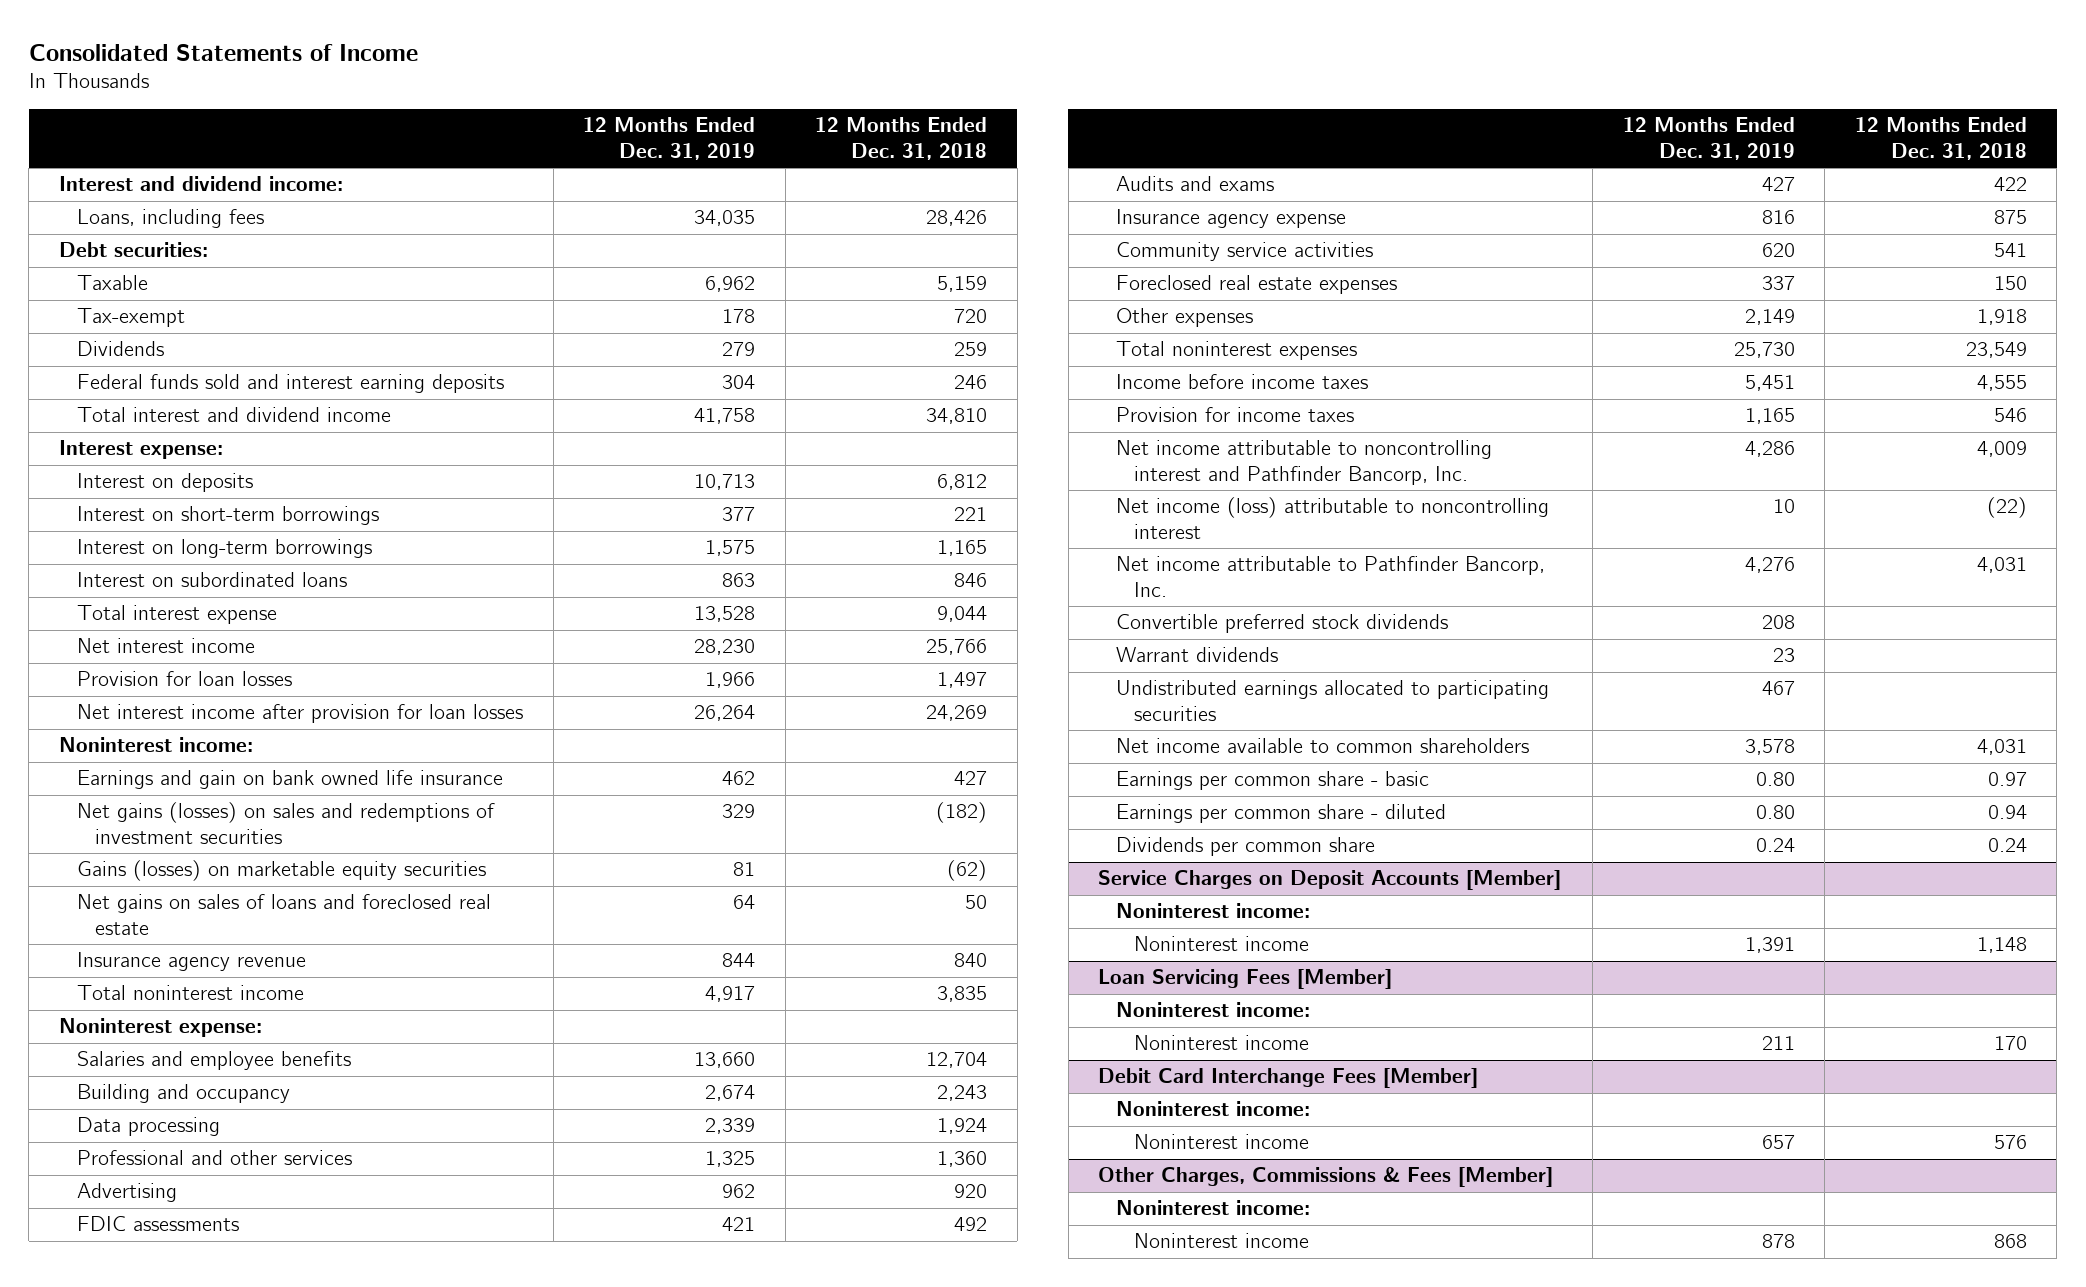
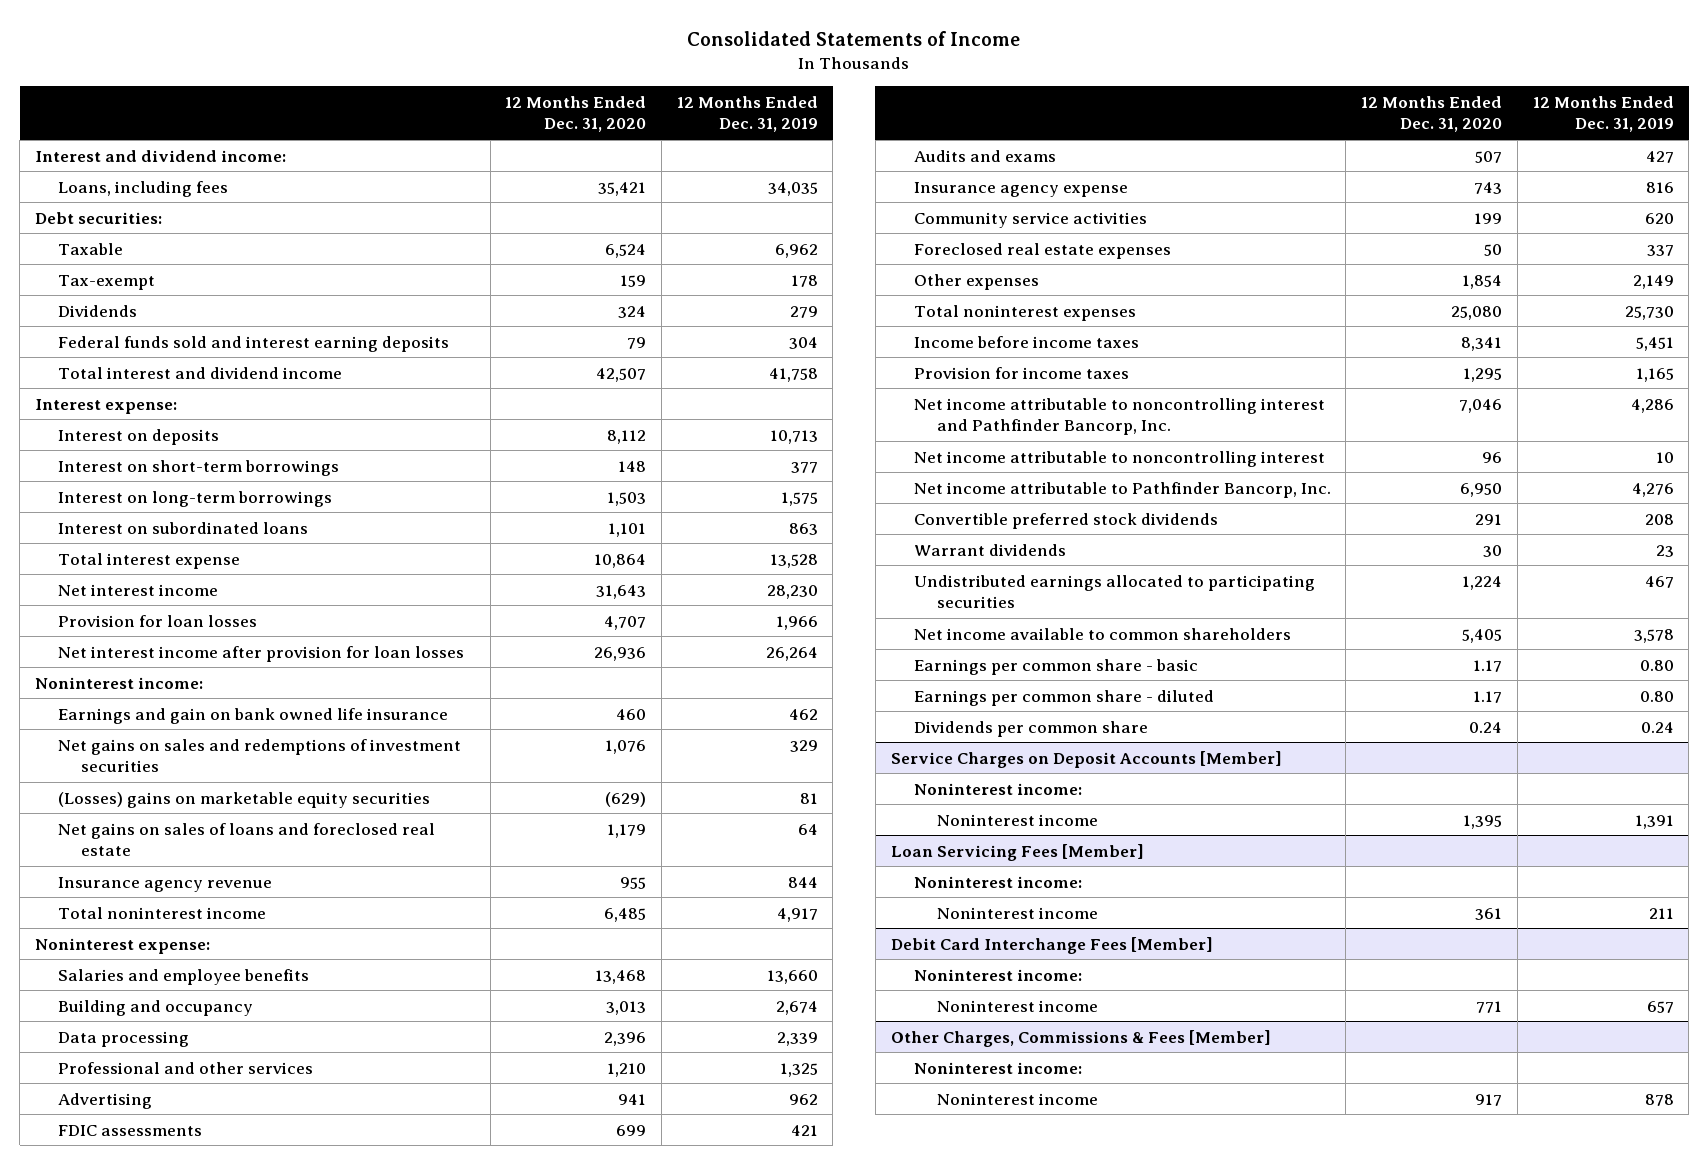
- | 12 Months Ended Dec. 31, 2019 | 12 Months Ended Dec. 31, 2018
+ | 12 Months Ended Dec. 31, 2020 | 12 Months Ended Dec. 31, 2019
- Net gains (losses) on sales and redemptions of investment securities | 329 | (182)
- Gains (losses) on marketable equity securities | 81 | (62)
+ Net gains on sales and redemptions of investment securities | 1,076 | 329
+ (Losses) gains on marketable equity securities | (629) | 81
- Net income (loss) attributable to noncontrolling interest | 10 | (22)
+ Net income attributable to noncontrolling interest | 96 | 10

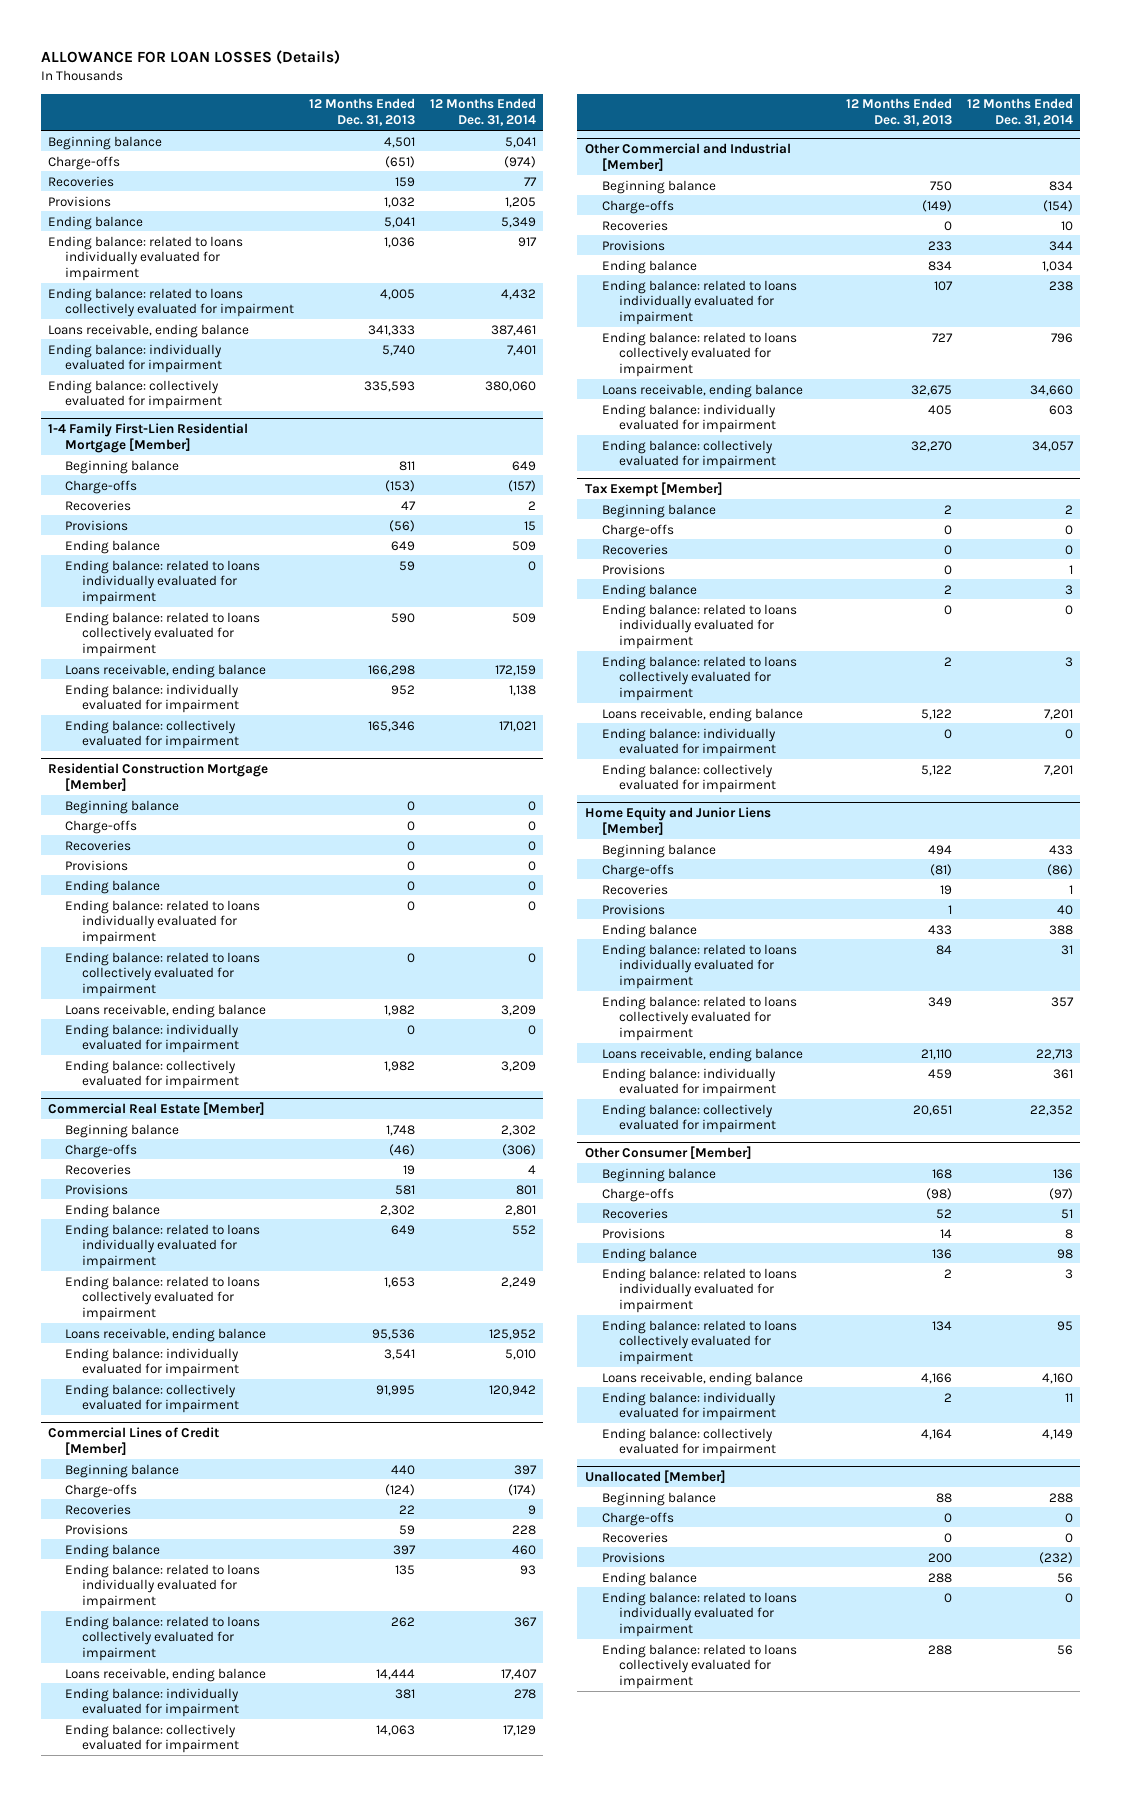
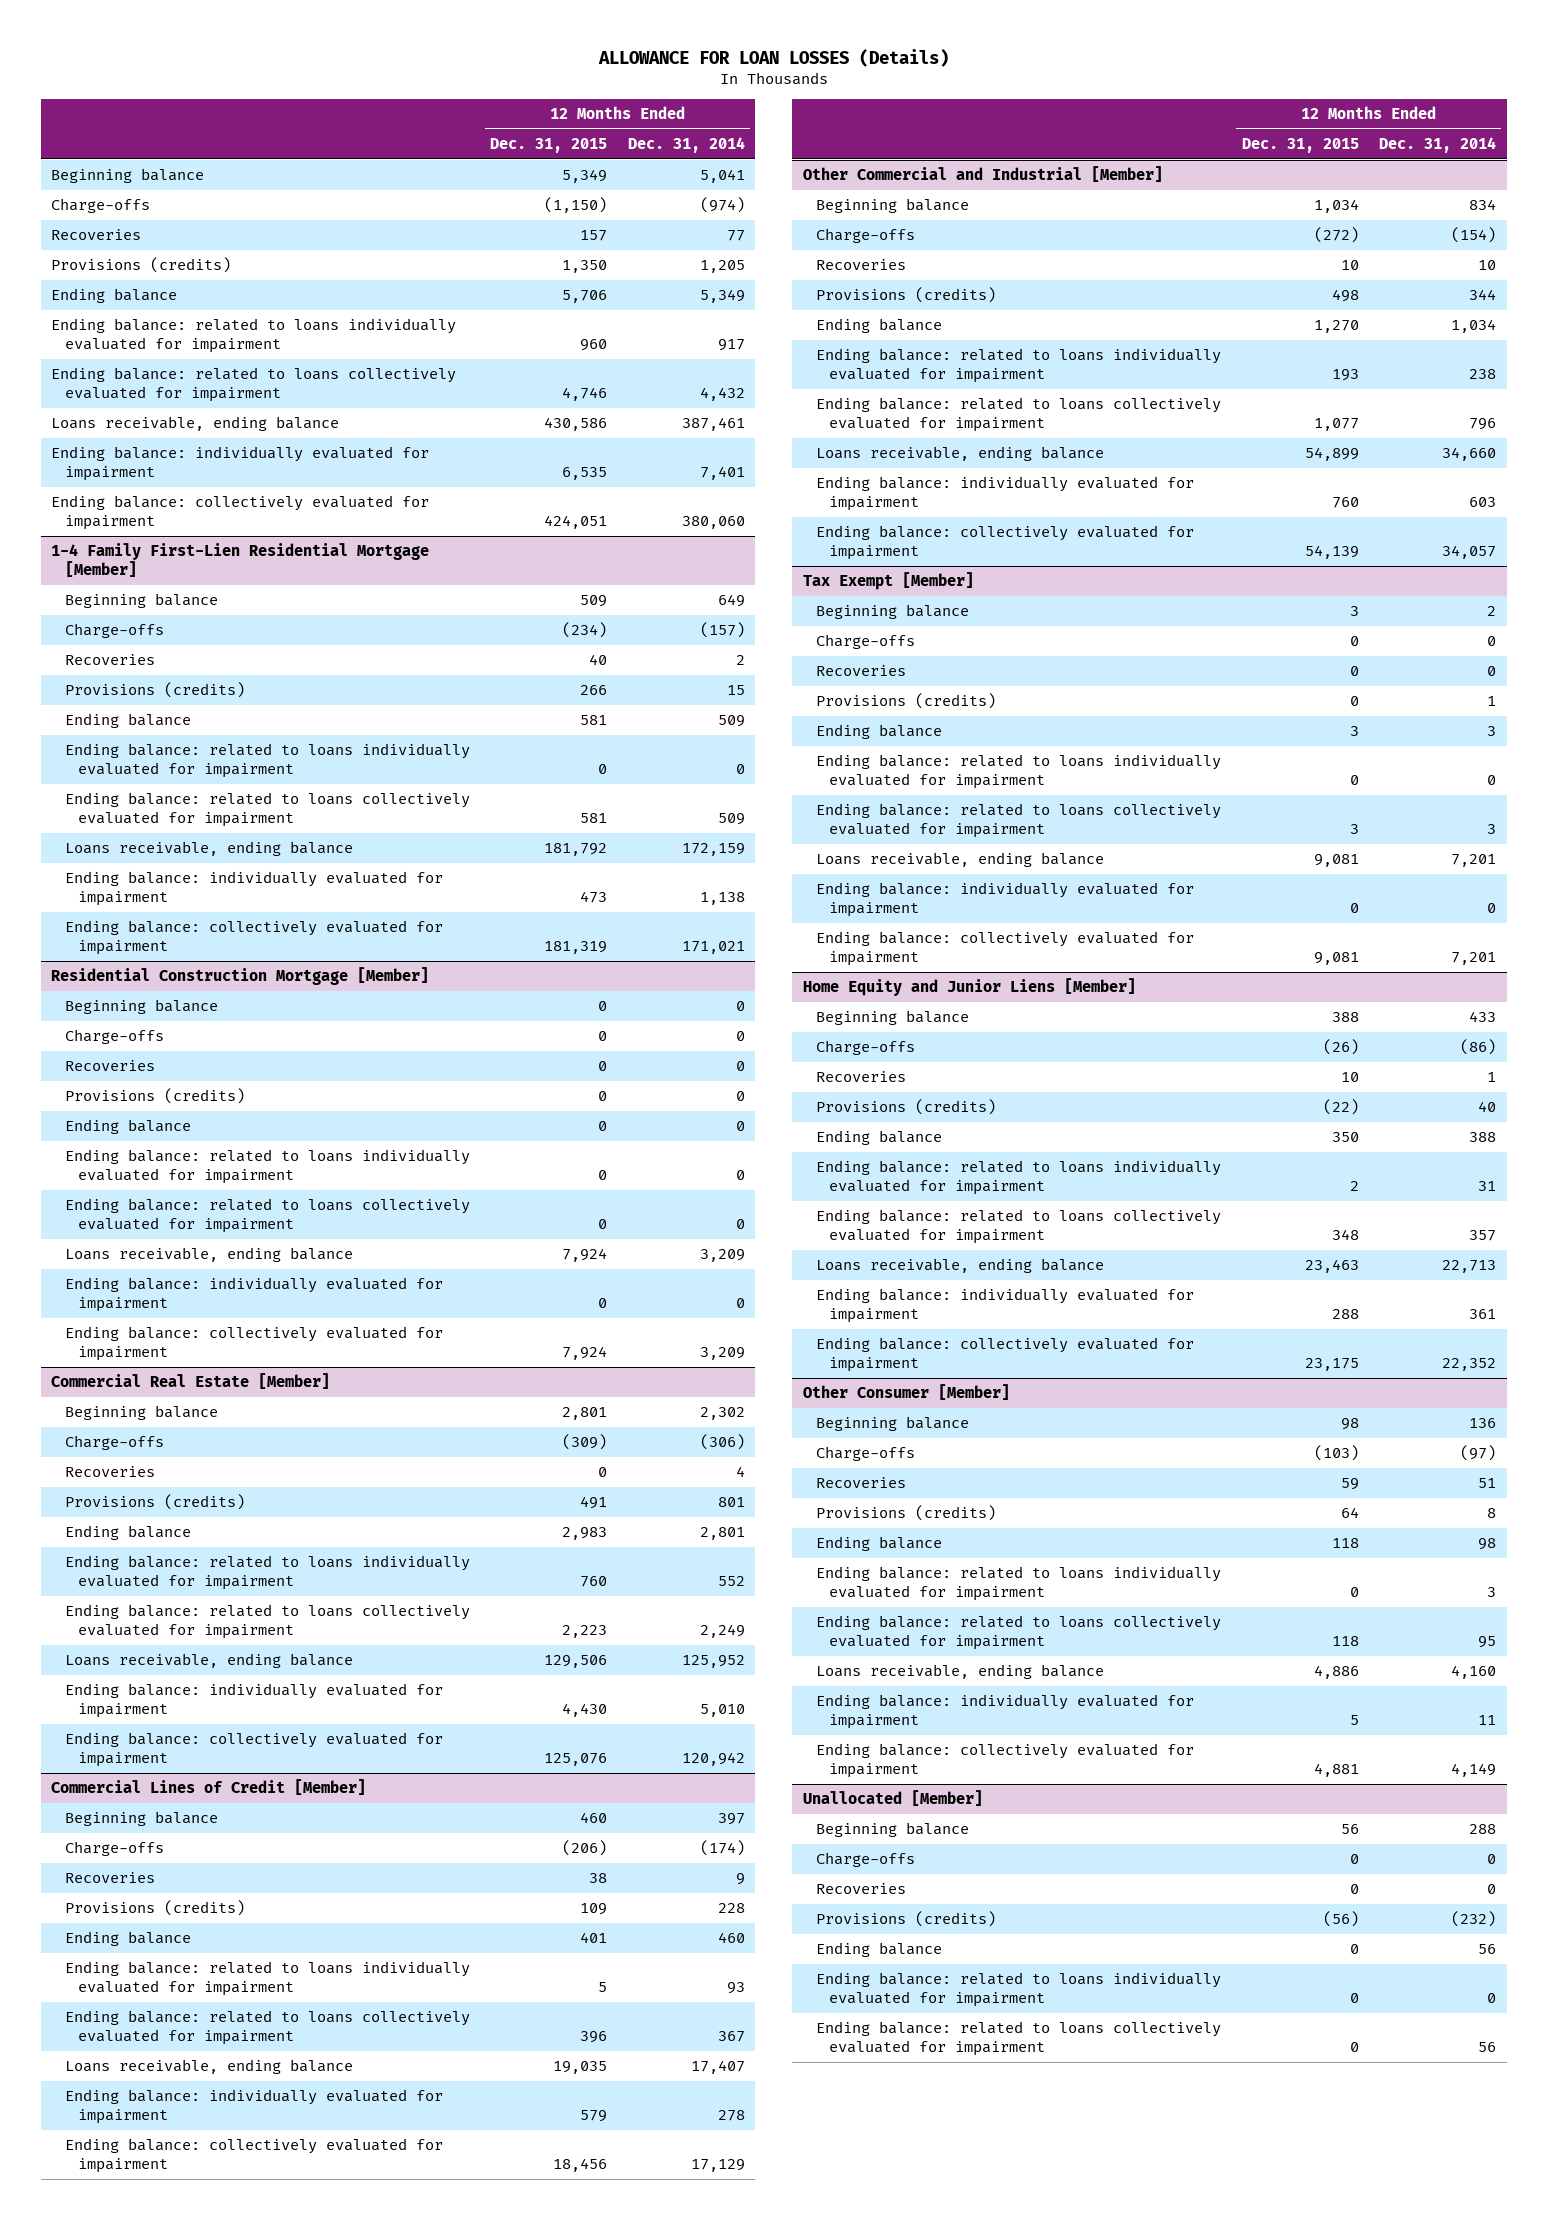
- | 12 Months Ended Dec. 31, 2013 | 12 Months Ended Dec. 31, 2014
+ | 12 Months Ended Dec. 31, 2015 | 12 Months Ended Dec. 31, 2014
- Provisions | 1,032 | 1,205
+ Provisions (credits) | 1,350 | 1,205
@ 1-4 Family First-Lien Residential Mortgage [Member]
- Provisions | (56) | 15
+ Provisions (credits) | 266 | 15
@ Residential Construction Mortgage [Member]
- Provisions | 0 | 0
+ Provisions (credits) | 0 | 0
@ Commercial Real Estate [Member]
- Provisions | 581 | 801
+ Provisions (credits) | 491 | 801
@ Commercial Lines of Credit [Member]
- Provisions | 59 | 228
+ Provisions (credits) | 109 | 228
@ Other Commercial and Industrial [Member]
- Provisions | 233 | 344
+ Provisions (credits) | 498 | 344
@ Tax Exempt [Member]
- Provisions | 0 | 1
+ Provisions (credits) | 0 | 1
@ Home Equity and Junior Liens [Member]
- Provisions | 1 | 40
+ Provisions (credits) | (22) | 40
@ Other Consumer [Member]
- Provisions | 14 | 8
+ Provisions (credits) | 64 | 8
@ Unallocated [Member]
- Provisions | 200 | (232)
+ Provisions (credits) | (56) | (232)

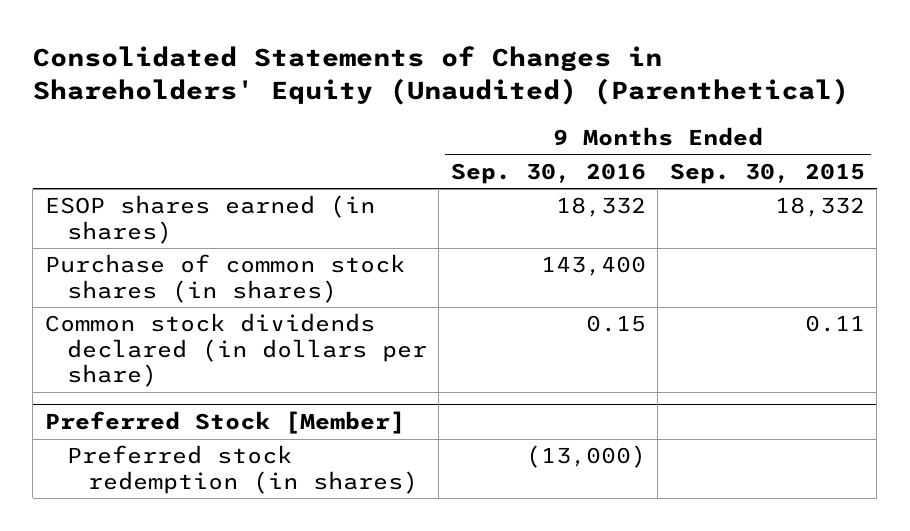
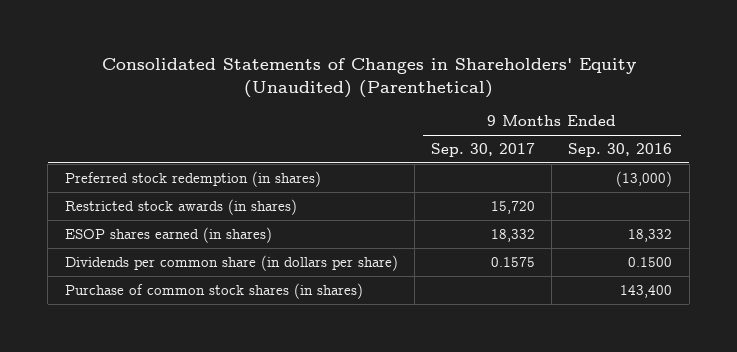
- | 9 Months Ended Sep. 30, 2016 | 9 Months Ended Sep. 30, 2015
+ | 9 Months Ended Sep. 30, 2017 | 9 Months Ended Sep. 30, 2016
+ Preferred stock redemption (in shares) | | (13,000)
+ Restricted stock awards (in shares) | 15,720 |
+ Dividends per common share (in dollars per share) | 0.1575 | 0.1500
- Common stock dividends declared (in dollars per share) | 0.15 | 0.11
- Preferred Stock [Member]
- Preferred stock redemption (in shares) | (13,000) |

